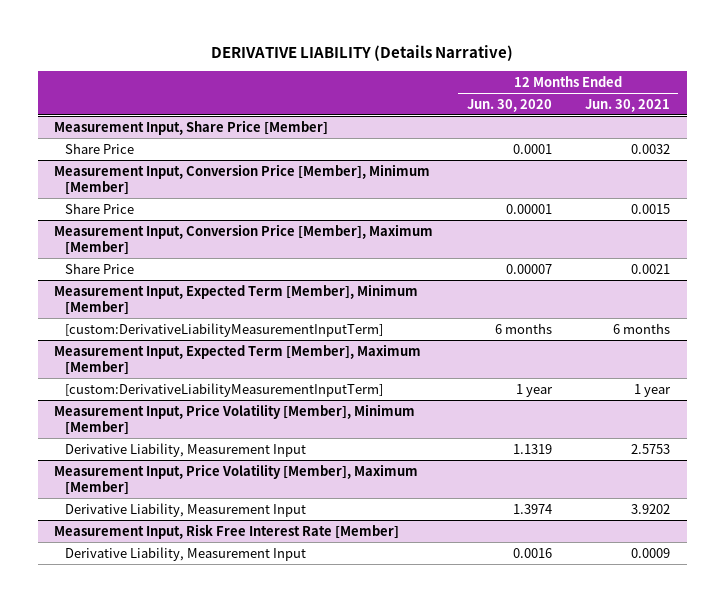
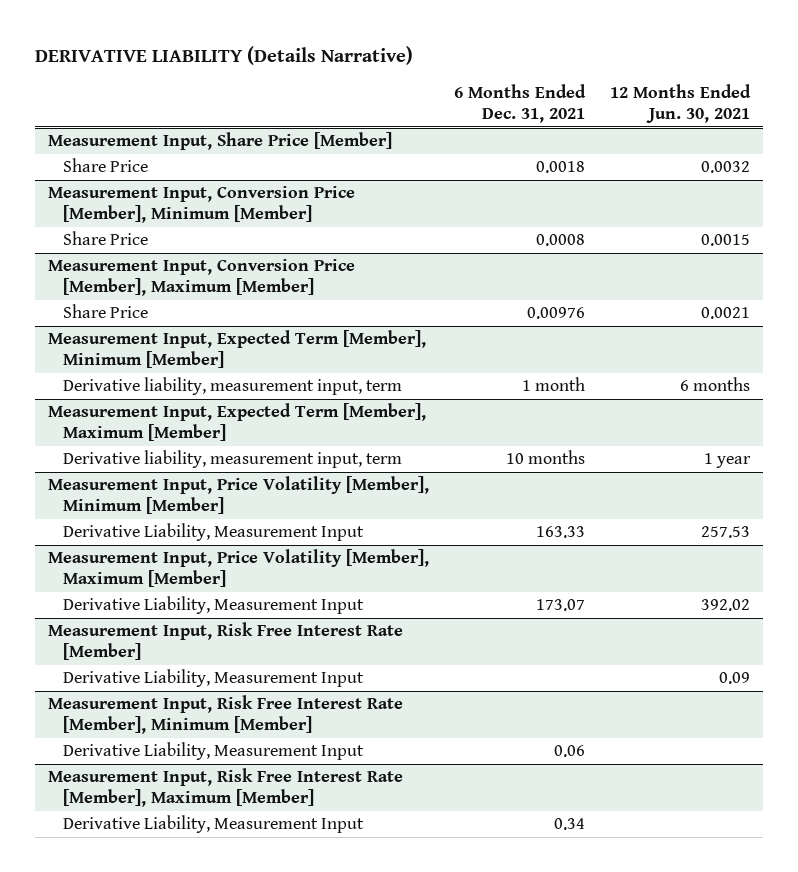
- | 12 Months Ended Jun. 30, 2020 | 12 Months Ended Jun. 30, 2021
+ | 6 Months Ended Dec. 31, 2021 | 12 Months Ended Jun. 30, 2021
@ Measurement Input, Expected Term [Member], Minimum [Member]
- [custom:DerivativeLiabilityMeasurementInputTerm] | 6 months | 6 months
+ Derivative liability, measurement input, term | 1 month | 6 months
@ Measurement Input, Expected Term [Member], Maximum [Member]
- [custom:DerivativeLiabilityMeasurementInputTerm] | 1 year | 1 year
+ Derivative liability, measurement input, term | 10 months | 1 year
@ Measurement Input, Price Volatility [Member], Minimum [Member]
- Derivative Liability, Measurement Input | 1.1319 | 2.5753
+ Derivative Liability, Measurement Input | 163.33 | 257.53
@ Measurement Input, Price Volatility [Member], Maximum [Member]
- Derivative Liability, Measurement Input | 1.3974 | 3.9202
+ Derivative Liability, Measurement Input | 173.07 | 392.02
@ Measurement Input, Risk Free Interest Rate [Member]
- Derivative Liability, Measurement Input | 0.0016 | 0.0009
+ Derivative Liability, Measurement Input | | 0.09
+ Measurement Input, Risk Free Interest Rate [Member], Minimum [Member]
+ Derivative Liability, Measurement Input | 0.06 |
+ Measurement Input, Risk Free Interest Rate [Member], Maximum [Member]
+ Derivative Liability, Measurement Input | 0.34 |

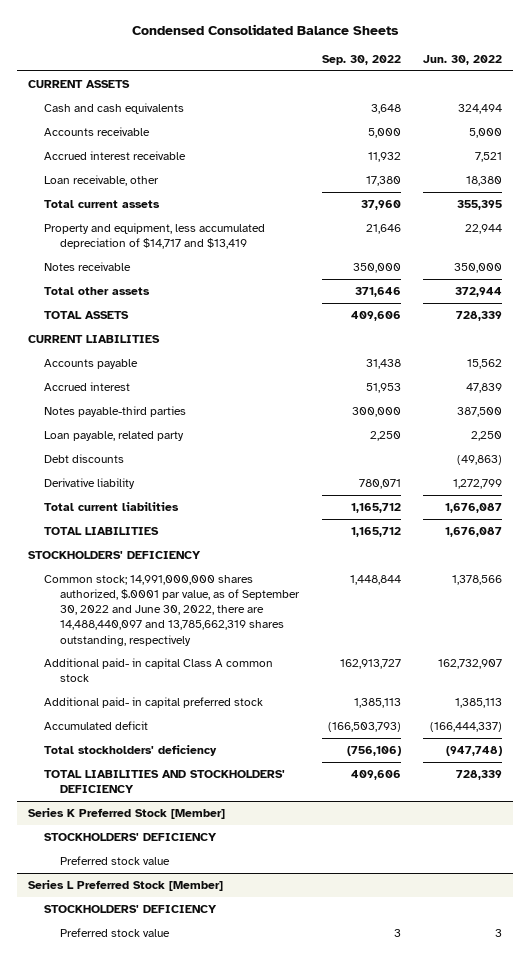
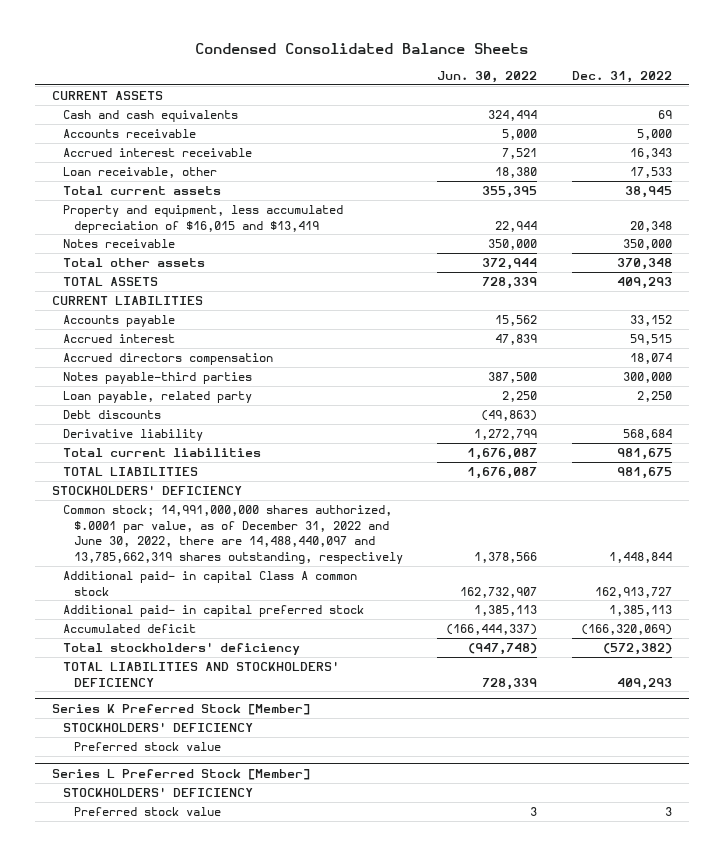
- | Sep. 30, 2022 | Jun. 30, 2022
+ | Jun. 30, 2022 | Dec. 31, 2022
- Property and equipment, less accumulated depreciation of $14,717 and $13,419 | 21,646 | 22,944
+ Property and equipment, less accumulated depreciation of $16,015 and $13,419 | 22,944 | 20,348
+ Accrued directors compensation | | 18,074
- Common stock; 14,991,000,000 shares authorized, $.0001 par value, as of September 30, 2022 and June 30, 2022, there are 14,488,440,097 and 13,785,662,319 shares outstanding, respectively | 1,448,844 | 1,378,566
+ Common stock; 14,991,000,000 shares authorized, $.0001 par value, as of December 31, 2022 and June 30, 2022, there are 14,488,440,097 and 13,785,662,319 shares outstanding, respectively | 1,378,566 | 1,448,844

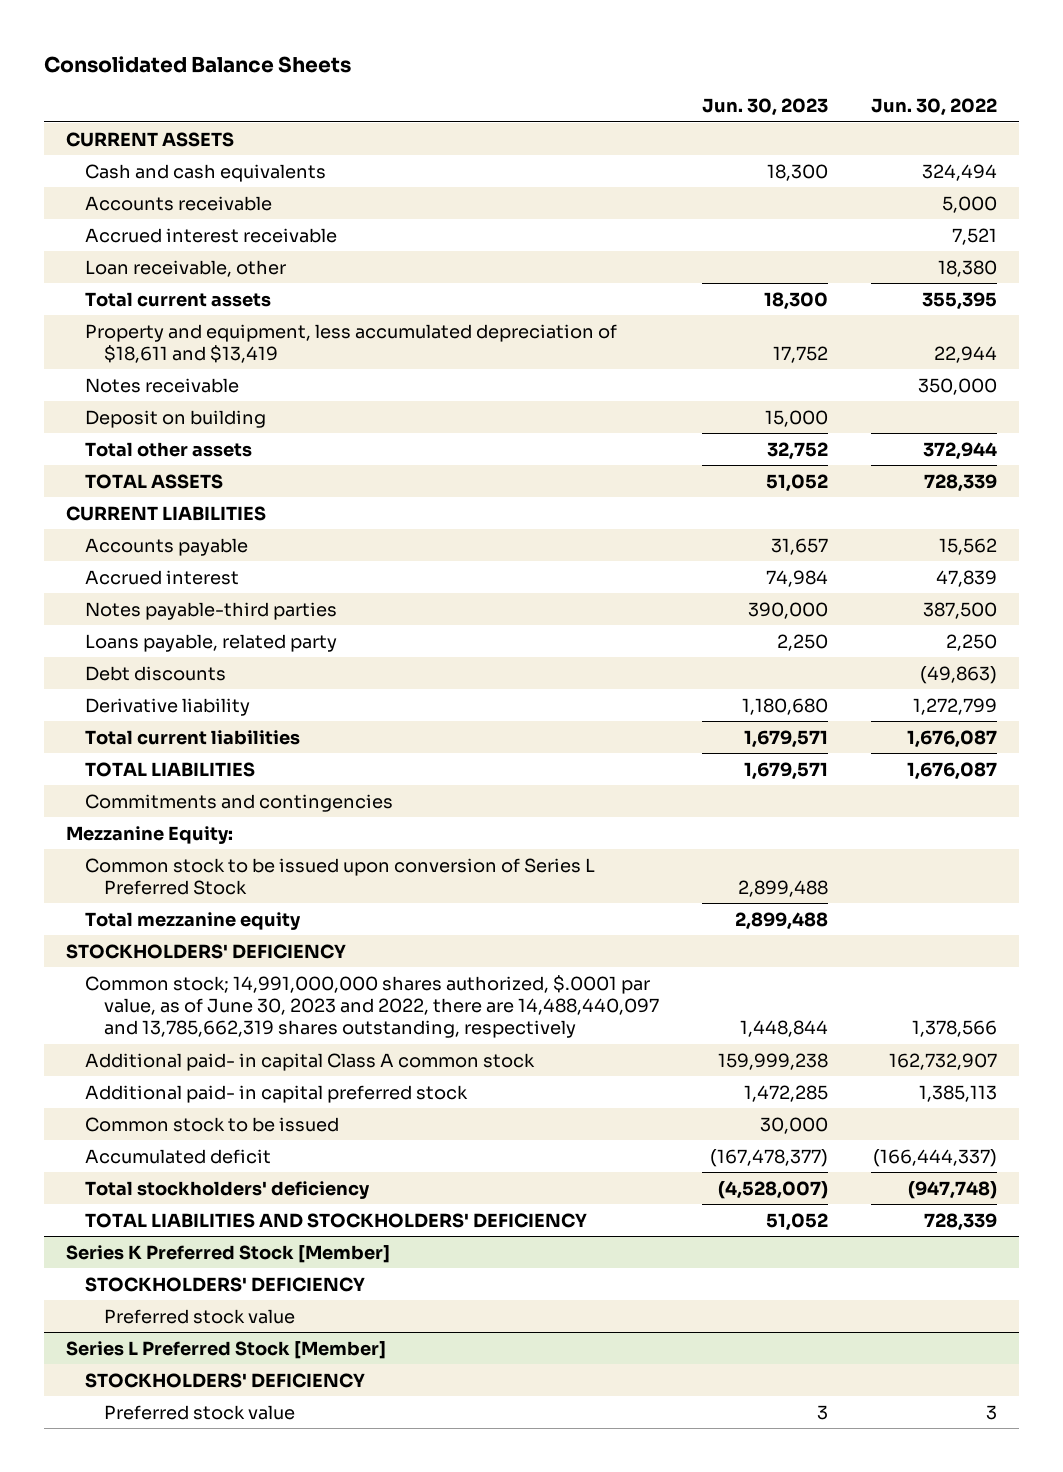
- Condensed Consolidated Balance Sheets
+ Consolidated Balance Sheets
- | Jun. 30, 2022 | Dec. 31, 2022
+ | Jun. 30, 2023 | Jun. 30, 2022
- Property and equipment, less accumulated depreciation of $16,015 and $13,419 | 22,944 | 20,348
+ Property and equipment, less accumulated depreciation of $18,611 and $13,419 | 17,752 | 22,944
+ Deposit on building | 15,000 |
- Accrued directors compensation | | 18,074
- Loan payable, related party | 2,250 | 2,250
+ Loans payable, related party | 2,250 | 2,250
+ Commitments and contingencies
+ Mezzanine Equity:
+ Common stock to be issued upon conversion of Series L Preferred Stock | 2,899,488 |
+ Total mezzanine equity | 2,899,488 |
- Common stock; 14,991,000,000 shares authorized, $.0001 par value, as of December 31, 2022 and June 30, 2022, there are 14,488,440,097 and 13,785,662,319 shares outstanding, respectively | 1,378,566 | 1,448,844
+ Common stock; 14,991,000,000 shares authorized, $.0001 par value, as of June 30, 2023 and 2022, there are 14,488,440,097 and 13,785,662,319 shares outstanding, respectively | 1,448,844 | 1,378,566
+ Common stock to be issued | 30,000 |

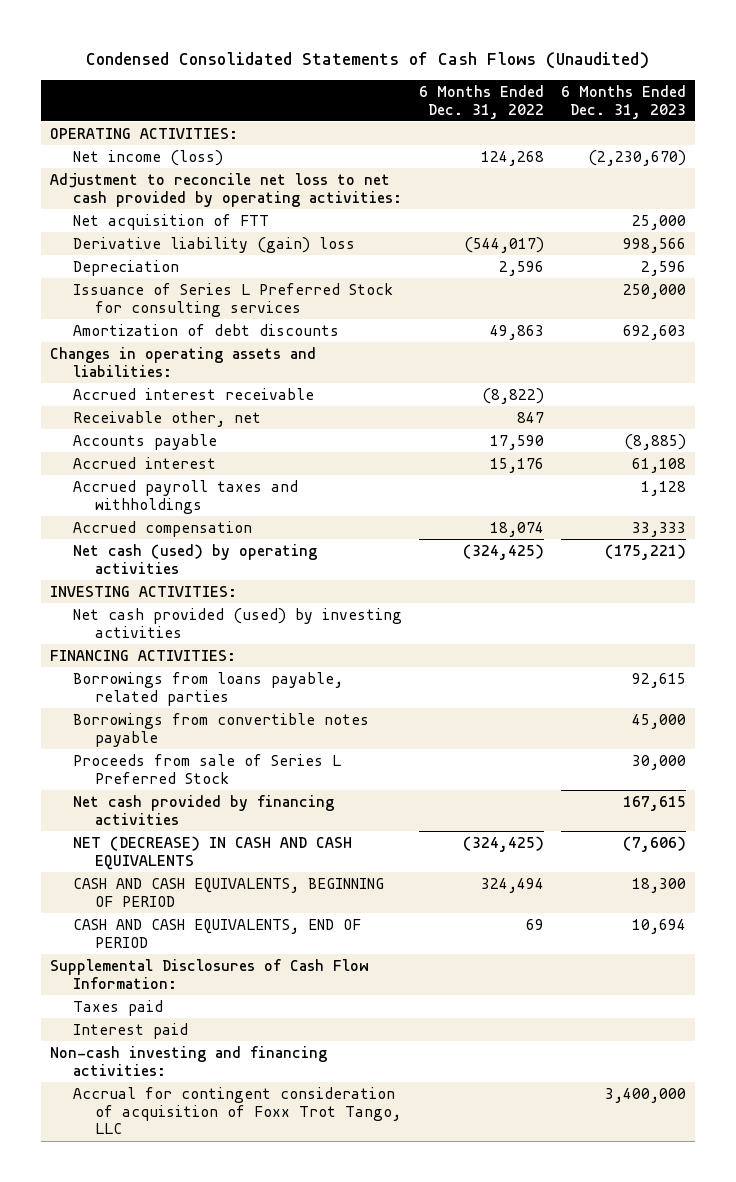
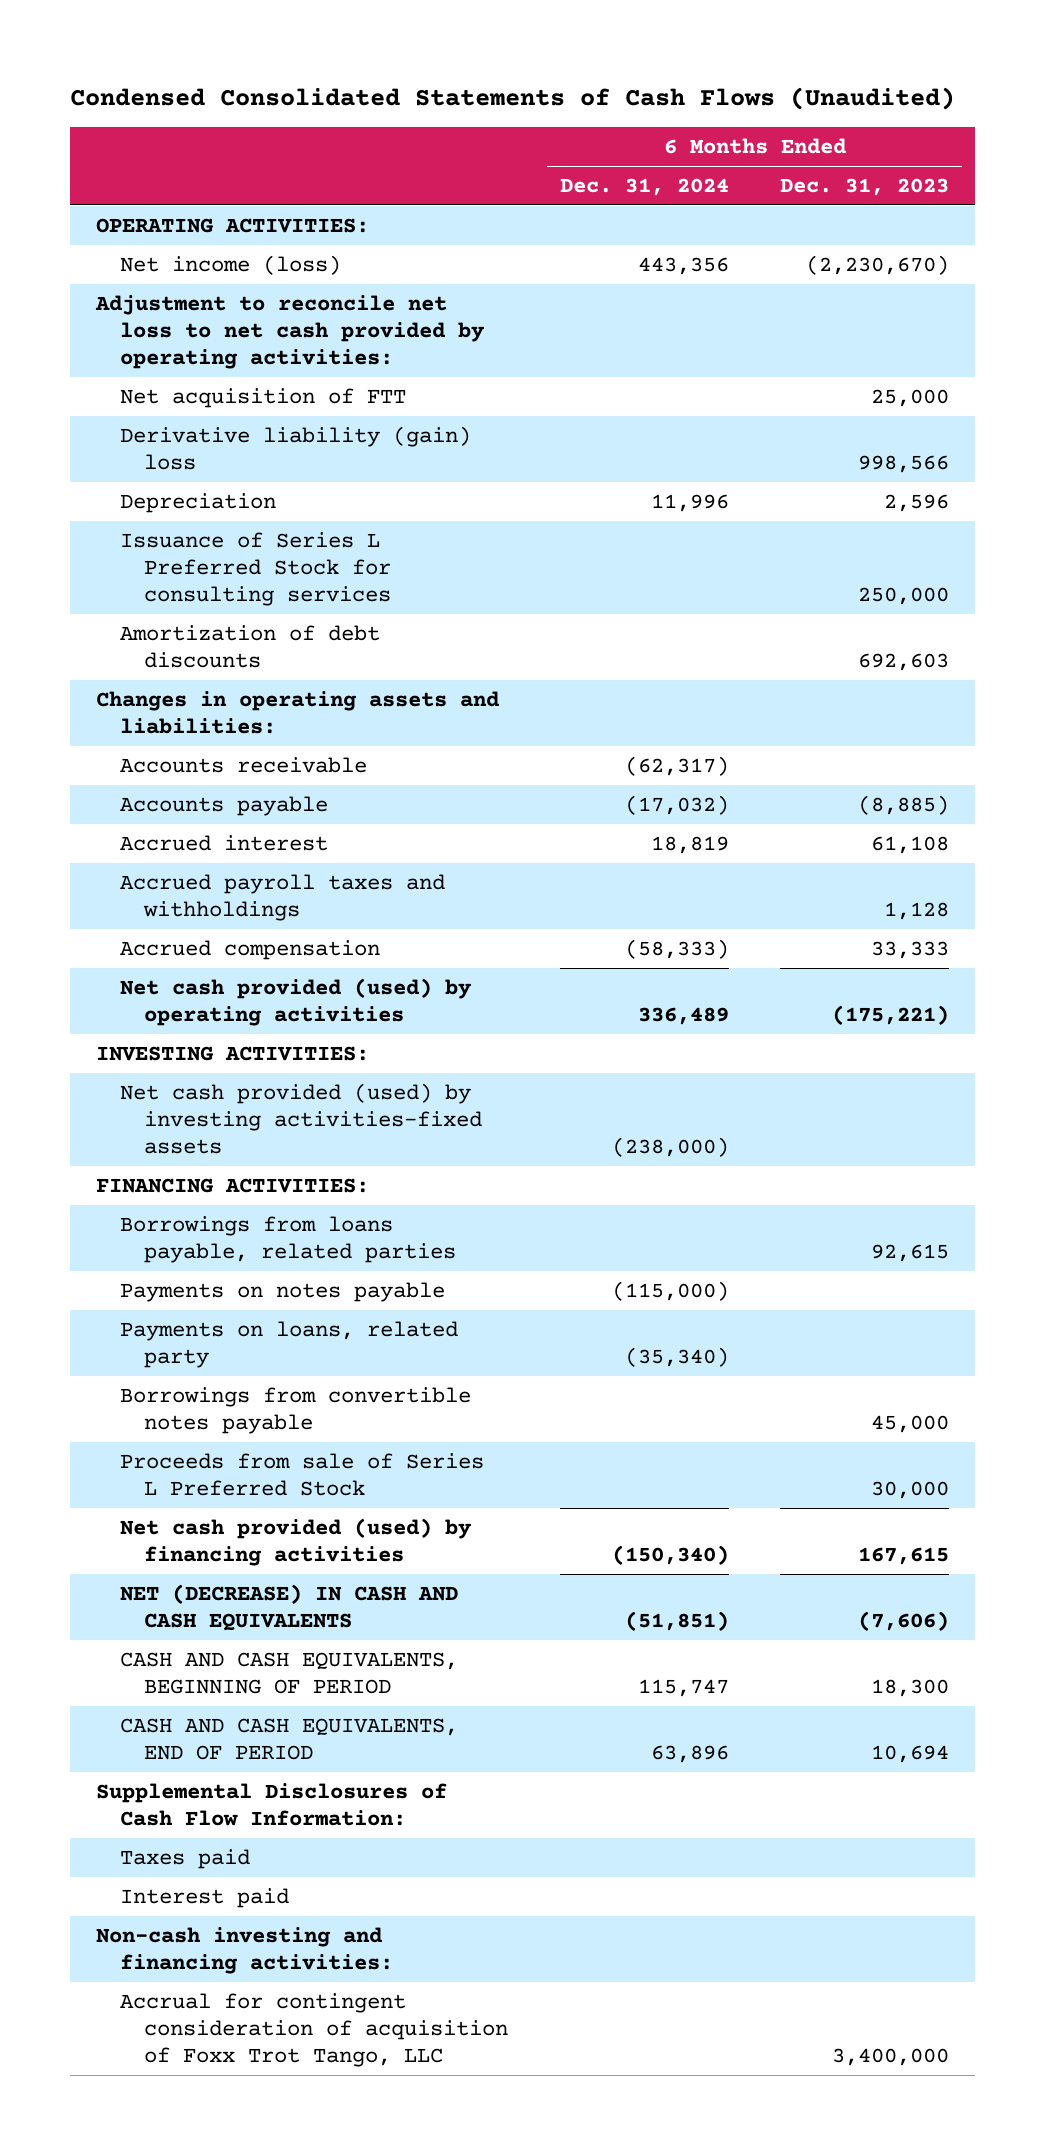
- | 6 Months Ended Dec. 31, 2022 | 6 Months Ended Dec. 31, 2023
+ | 6 Months Ended Dec. 31, 2024 | 6 Months Ended Dec. 31, 2023
- Accrued interest receivable | (8,822) |
- Receivable other, net | 847 |
+ Accounts receivable | (62,317) |
- Net cash (used) by operating activities | (324,425) | (175,221)
+ Net cash provided (used) by operating activities | 336,489 | (175,221)
- Net cash provided (used) by investing activities
+ Net cash provided (used) by investing activities-fixed assets | (238,000) |
+ Payments on notes payable | (115,000) |
+ Payments on loans, related party | (35,340) |
- Net cash provided by financing activities | | 167,615
+ Net cash provided (used) by financing activities | (150,340) | 167,615

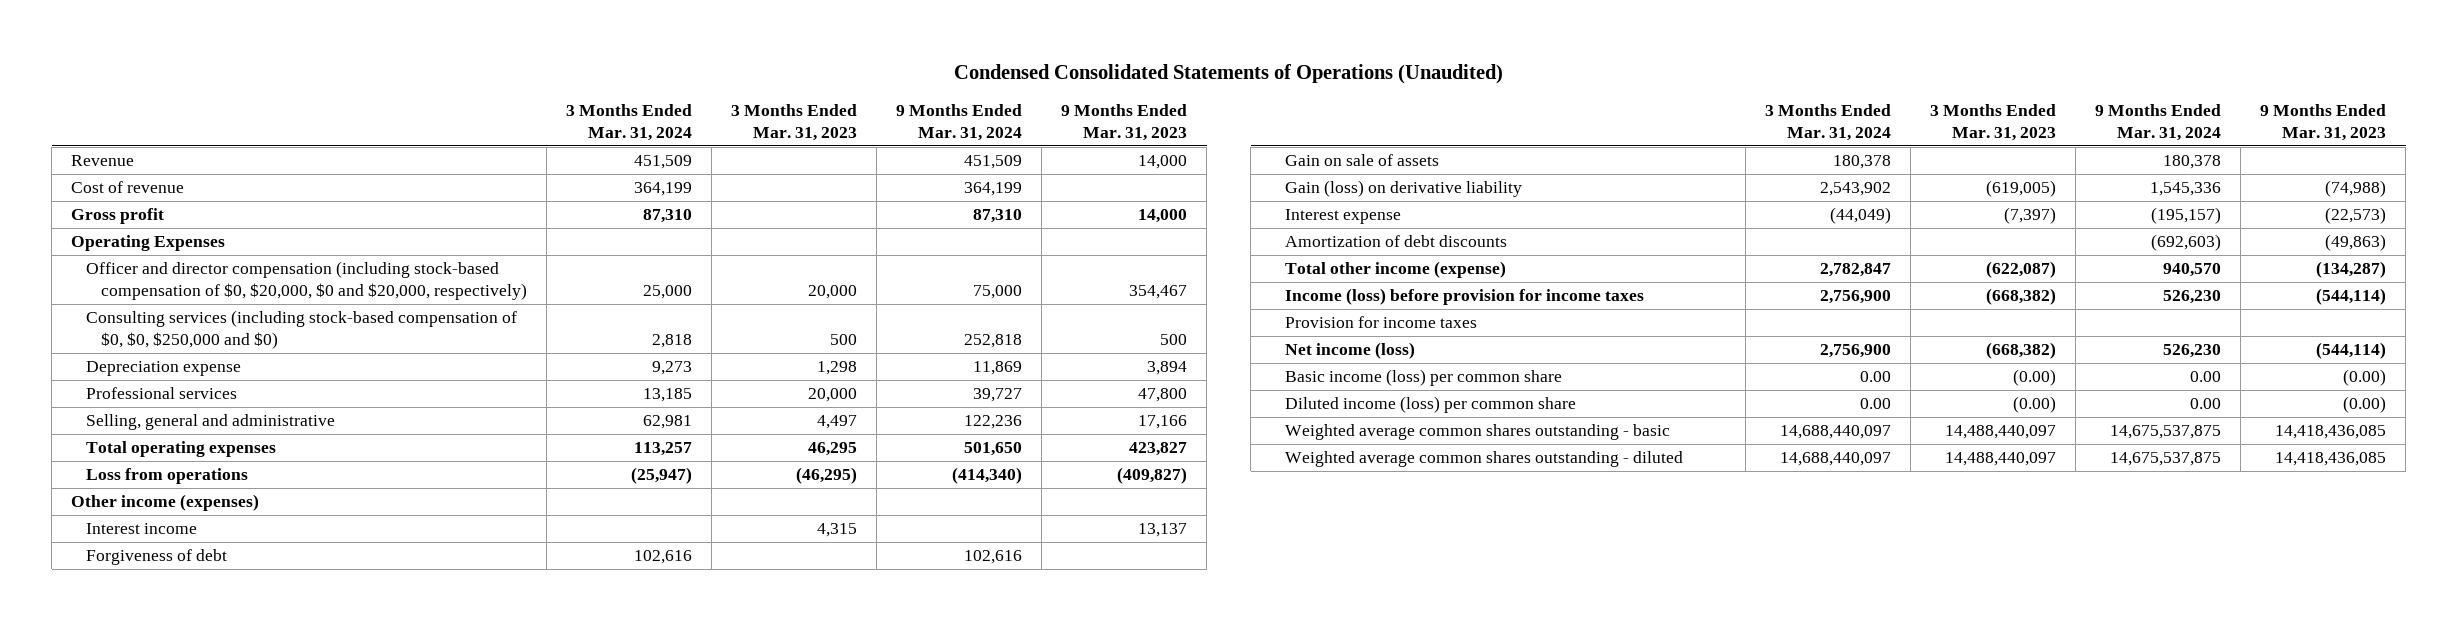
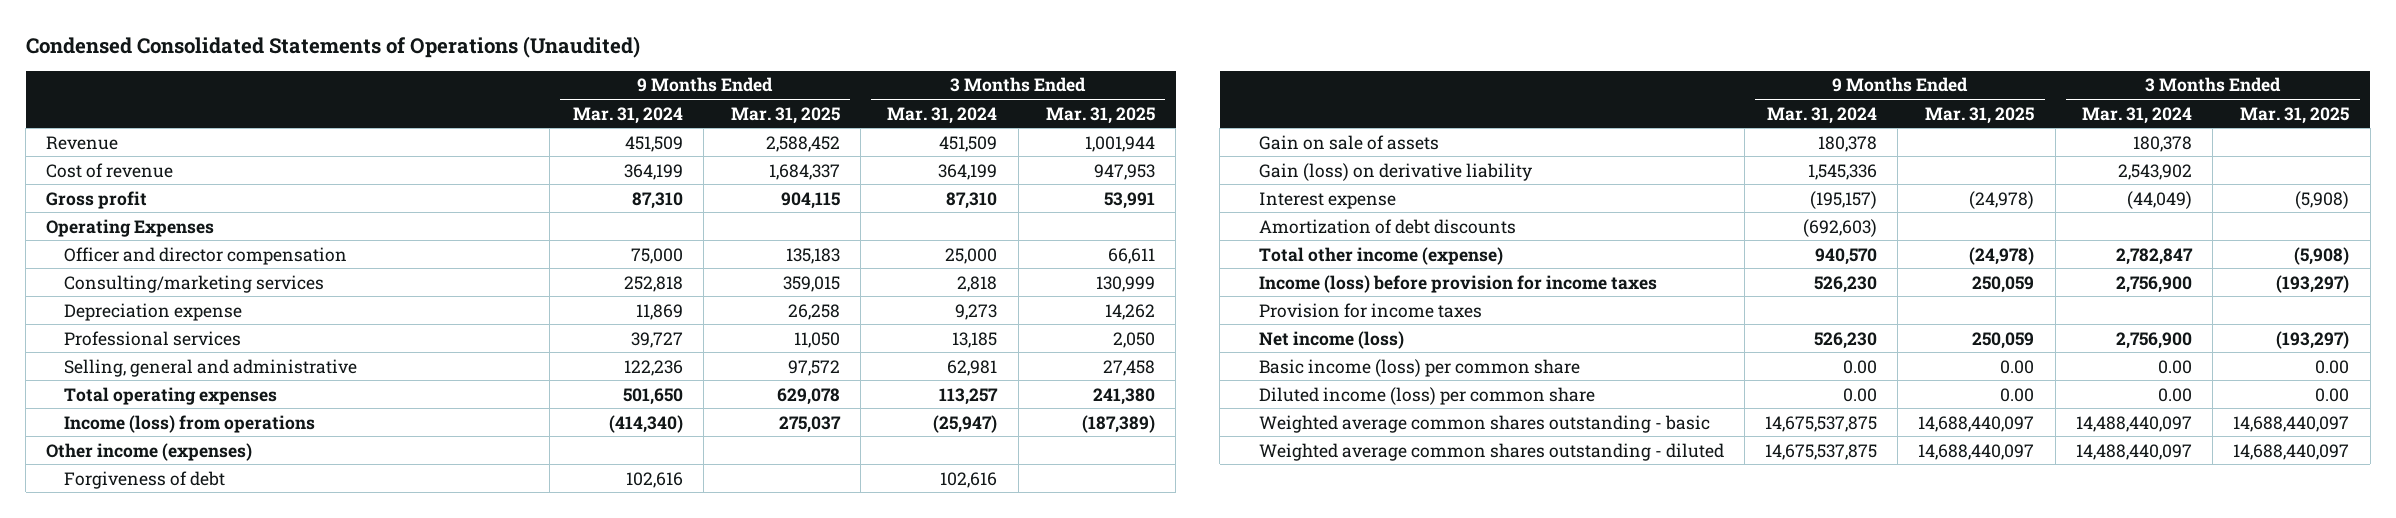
- | 3 Months Ended Mar. 31, 2024 | 3 Months Ended Mar. 31, 2023 | 9 Months Ended Mar. 31, 2024 | 9 Months Ended Mar. 31, 2023
+ | 9 Months Ended Mar. 31, 2024 | 9 Months Ended Mar. 31, 2025 | 3 Months Ended Mar. 31, 2024 | 3 Months Ended Mar. 31, 2025
- Officer and director compensation (including stock-based compensation of $0, $20,000, $0 and $20,000, respectively) | 25,000 | 20,000 | 75,000 | 354,467
- Consulting services (including stock-based compensation of $0, $0, $250,000 and $0) | 2,818 | 500 | 252,818 | 500
+ Officer and director compensation | 75,000 | 135,183 | 25,000 | 66,611
+ Consulting/marketing services | 252,818 | 359,015 | 2,818 | 130,999
- Loss from operations | (25,947) | (46,295) | (414,340) | (409,827)
+ Income (loss) from operations | (414,340) | 275,037 | (25,947) | (187,389)
- Interest income | | 4,315 | | 13,137
- Weighted average common shares outstanding - basic | 14,688,440,097 | 14,488,440,097 | 14,675,537,875 | 14,418,436,085
- Weighted average common shares outstanding - diluted | 14,688,440,097 | 14,488,440,097 | 14,675,537,875 | 14,418,436,085
+ Weighted average common shares outstanding - basic | 14,675,537,875 | 14,688,440,097 | 14,488,440,097 | 14,688,440,097
+ Weighted average common shares outstanding - diluted | 14,675,537,875 | 14,688,440,097 | 14,488,440,097 | 14,688,440,097

